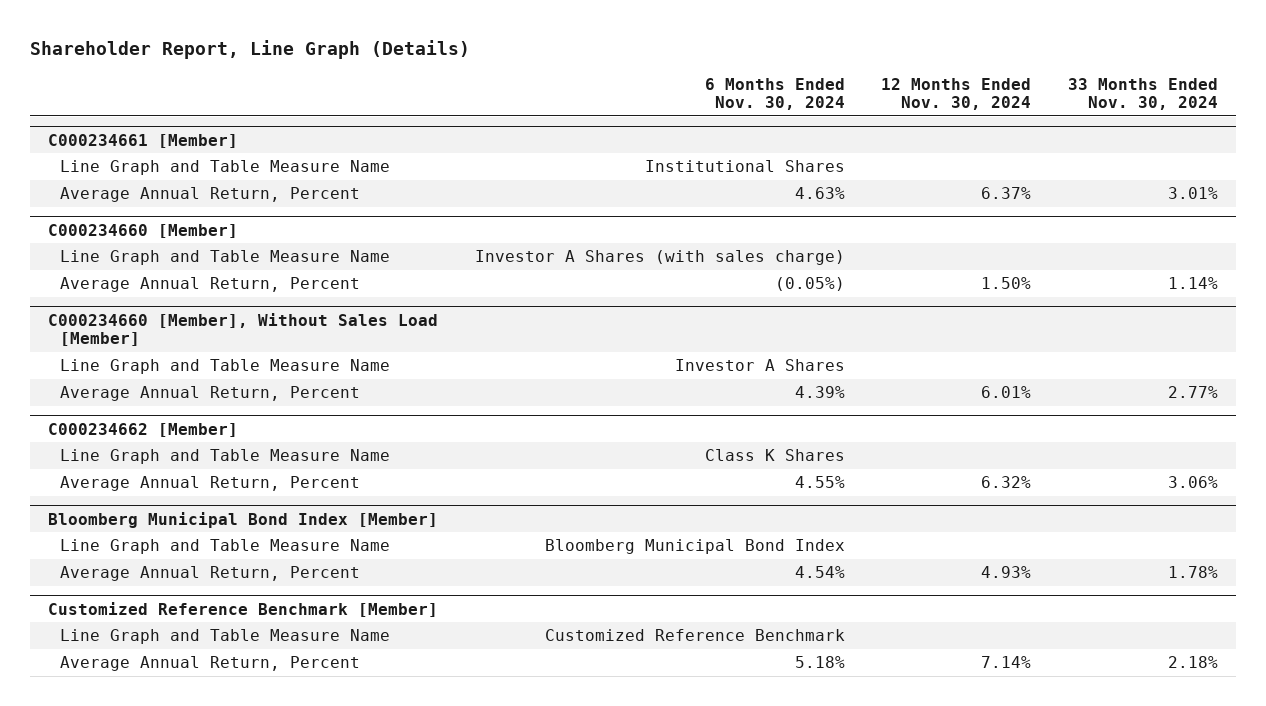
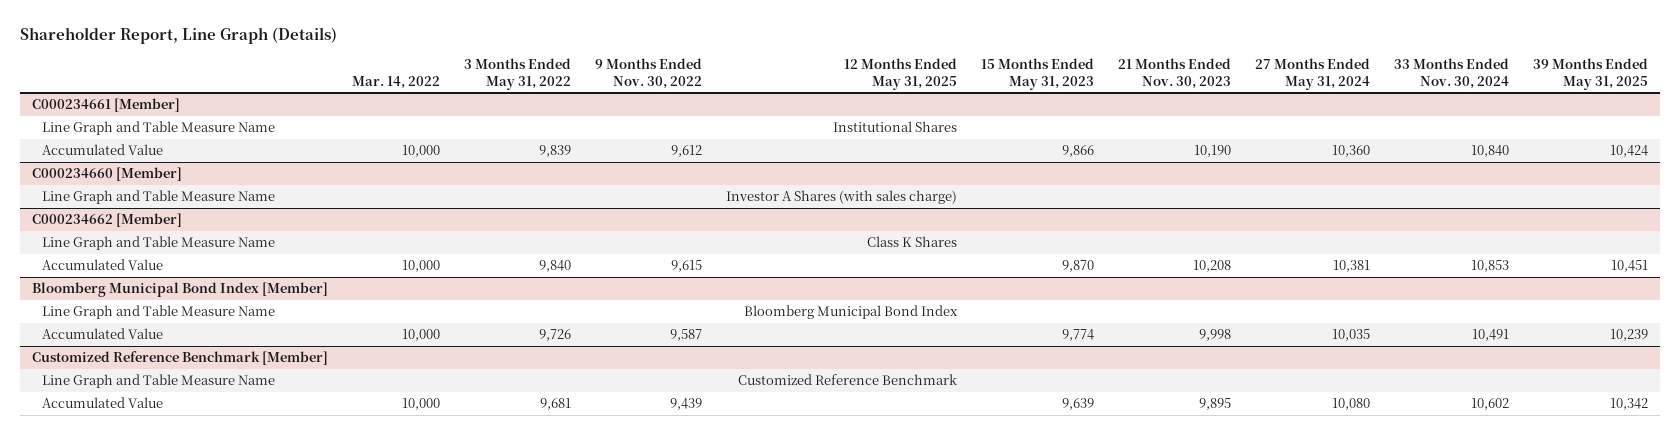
- | 6 Months Ended Nov. 30, 2024 | 12 Months Ended Nov. 30, 2024 | 33 Months Ended Nov. 30, 2024
+ | Mar. 14, 2022 | 3 Months Ended May 31, 2022 | 9 Months Ended Nov. 30, 2022 | 12 Months Ended May 31, 2025 | 15 Months Ended May 31, 2023 | 21 Months Ended Nov. 30, 2023 | 27 Months Ended May 31, 2024 | 33 Months Ended Nov. 30, 2024 | 39 Months Ended May 31, 2025
@ C000234661 [Member]
- Average Annual Return, Percent | 4.63% | 6.37% | 3.01%
+ Accumulated Value | 10,000 | 9,839 | 9,612 | | 9,866 | 10,190 | 10,360 | 10,840 | 10,424
@ C000234660 [Member]
- Average Annual Return, Percent | (0.05%) | 1.50% | 1.14%
- C000234660 [Member], Without Sales Load [Member]
- Line Graph and Table Measure Name | Investor A Shares | |
- Average Annual Return, Percent | 4.39% | 6.01% | 2.77%
@ C000234662 [Member]
- Average Annual Return, Percent | 4.55% | 6.32% | 3.06%
+ Accumulated Value | 10,000 | 9,840 | 9,615 | | 9,870 | 10,208 | 10,381 | 10,853 | 10,451
@ Bloomberg Municipal Bond Index [Member]
- Average Annual Return, Percent | 4.54% | 4.93% | 1.78%
+ Accumulated Value | 10,000 | 9,726 | 9,587 | | 9,774 | 9,998 | 10,035 | 10,491 | 10,239
@ Customized Reference Benchmark [Member]
- Average Annual Return, Percent | 5.18% | 7.14% | 2.18%
+ Accumulated Value | 10,000 | 9,681 | 9,439 | | 9,639 | 9,895 | 10,080 | 10,602 | 10,342

